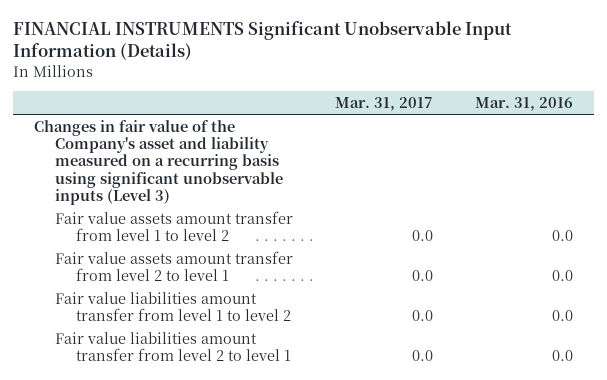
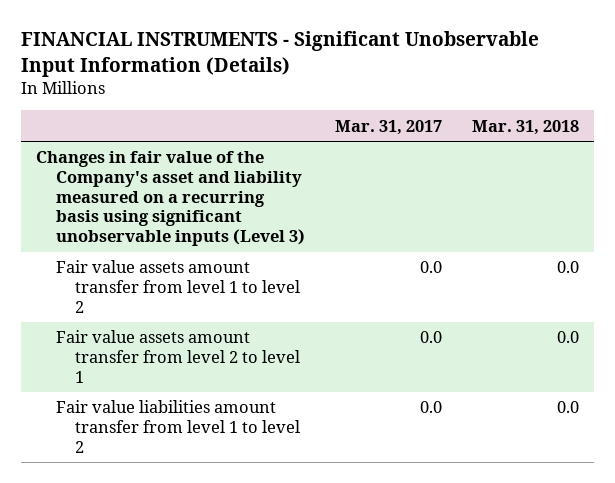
- FINANCIAL INSTRUMENTS Significant Unobservable Input Information (Details)
+ FINANCIAL INSTRUMENTS - Significant Unobservable Input Information (Details)
- | Mar. 31, 2017 | Mar. 31, 2016
+ | Mar. 31, 2017 | Mar. 31, 2018
- Fair value liabilities amount transfer from level 2 to level 1 | 0.0 | 0.0

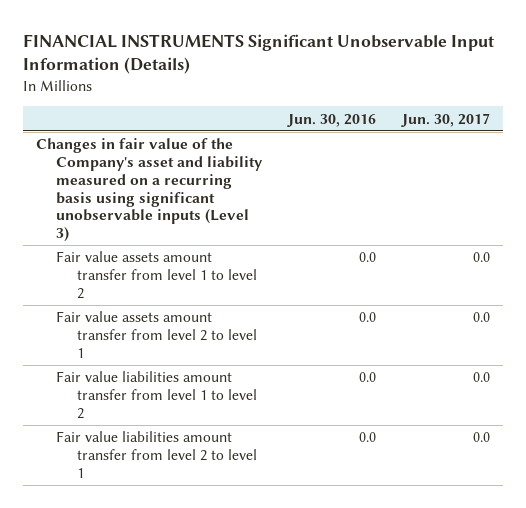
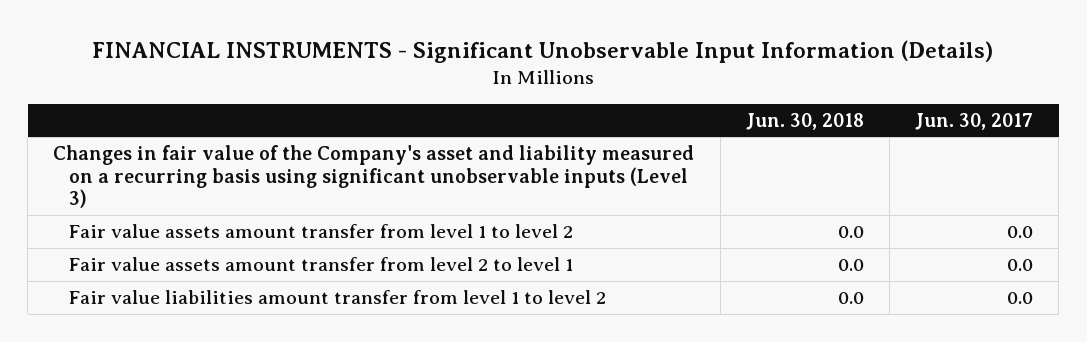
- FINANCIAL INSTRUMENTS Significant Unobservable Input Information (Details)
+ FINANCIAL INSTRUMENTS - Significant Unobservable Input Information (Details)
- | Jun. 30, 2016 | Jun. 30, 2017
+ | Jun. 30, 2018 | Jun. 30, 2017
- Fair value liabilities amount transfer from level 2 to level 1 | 0.0 | 0.0

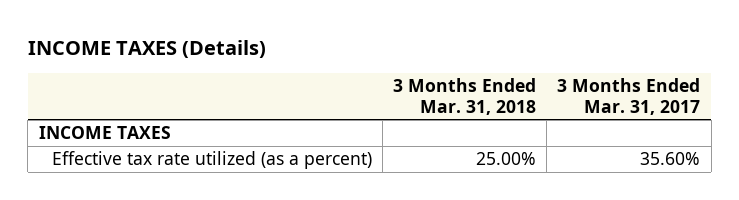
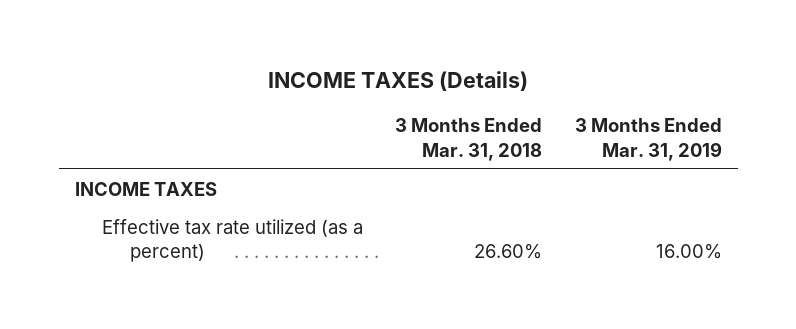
- | 3 Months Ended Mar. 31, 2018 | 3 Months Ended Mar. 31, 2017
+ | 3 Months Ended Mar. 31, 2018 | 3 Months Ended Mar. 31, 2019
- Effective tax rate utilized (as a percent) | 25.00% | 35.60%
+ Effective tax rate utilized (as a percent) | 26.60% | 16.00%

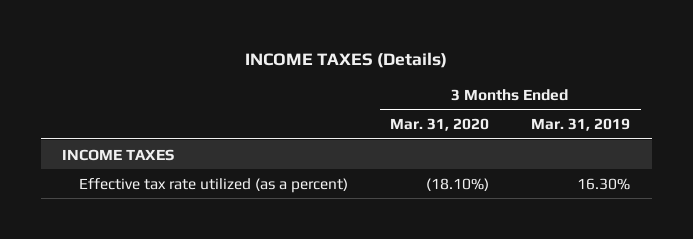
- | 3 Months Ended Mar. 31, 2018 | 3 Months Ended Mar. 31, 2019
+ | 3 Months Ended Mar. 31, 2020 | 3 Months Ended Mar. 31, 2019
- Effective tax rate utilized (as a percent) | 26.60% | 16.00%
+ Effective tax rate utilized (as a percent) | (18.10%) | 16.30%

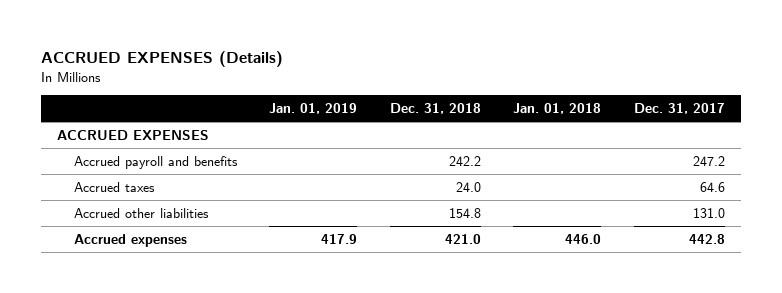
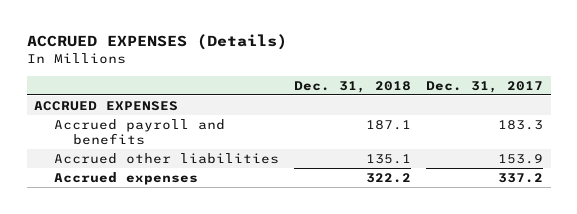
- | Jan. 01, 2019 | Dec. 31, 2018 | Jan. 01, 2018 | Dec. 31, 2017
+ | Dec. 31, 2018 | Dec. 31, 2017
- Accrued payroll and benefits | | 242.2 | | 247.2
- Accrued taxes | | 24.0 | | 64.6
- Accrued other liabilities | | 154.8 | | 131.0
- Accrued expenses | 417.9 | 421.0 | 446.0 | 442.8
+ Accrued payroll and benefits | 187.1 | 183.3
+ Accrued other liabilities | 135.1 | 153.9
+ Accrued expenses | 322.2 | 337.2

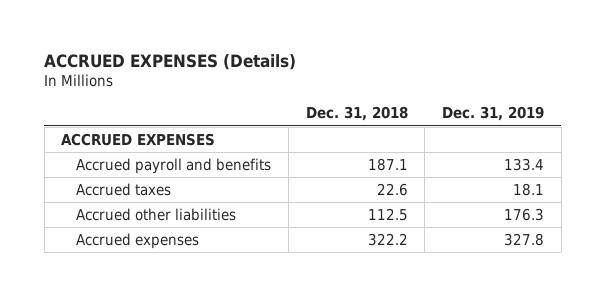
- | Dec. 31, 2018 | Dec. 31, 2017
+ | Dec. 31, 2018 | Dec. 31, 2019
- Accrued other liabilities | 135.1 | 153.9
+ Accrued taxes | 22.6 | 18.1
+ Accrued other liabilities | 112.5 | 176.3

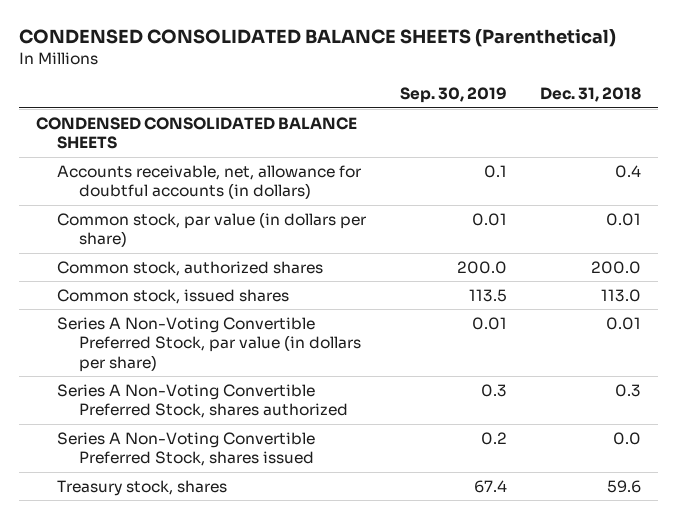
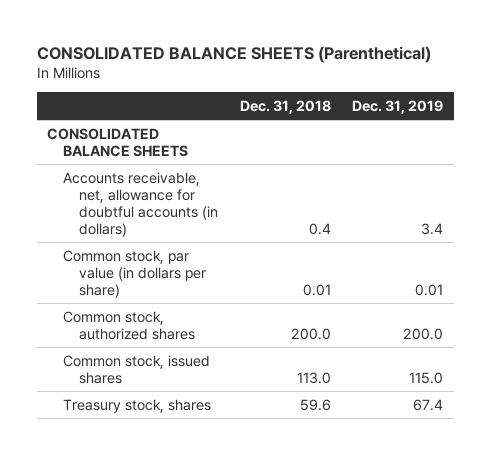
- CONDENSED CONSOLIDATED BALANCE SHEETS (Parenthetical)
+ CONSOLIDATED BALANCE SHEETS (Parenthetical)
- | Sep. 30, 2019 | Dec. 31, 2018
+ | Dec. 31, 2018 | Dec. 31, 2019
- CONDENSED CONSOLIDATED BALANCE SHEETS
+ CONSOLIDATED BALANCE SHEETS
- Series A Non-Voting Convertible Preferred Stock, par value (in dollars per share) | 0.01 | 0.01
- Series A Non-Voting Convertible Preferred Stock, shares authorized | 0.3 | 0.3
- Series A Non-Voting Convertible Preferred Stock, shares issued | 0.2 | 0.0

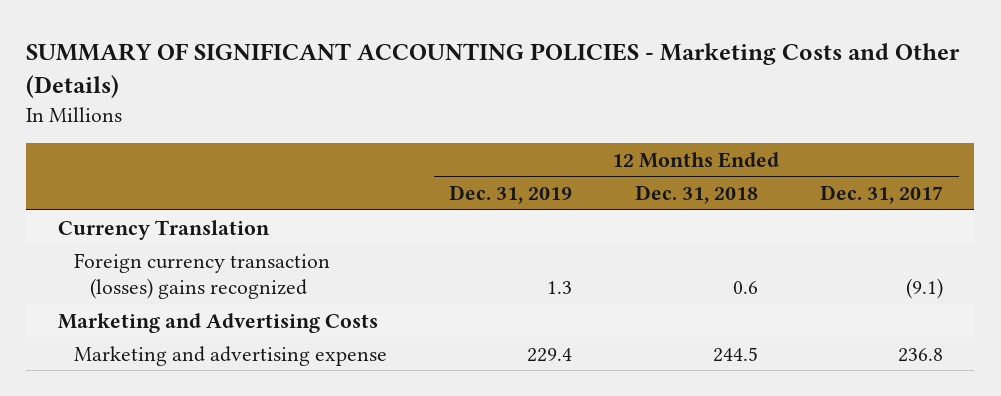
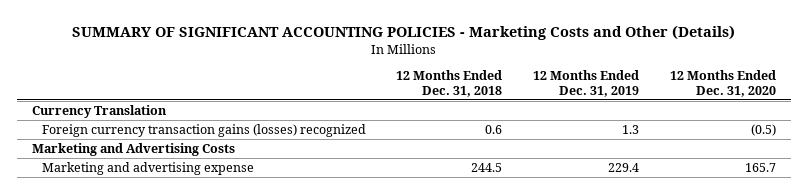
- | 12 Months Ended Dec. 31, 2019 | 12 Months Ended Dec. 31, 2018 | 12 Months Ended Dec. 31, 2017
+ | 12 Months Ended Dec. 31, 2018 | 12 Months Ended Dec. 31, 2019 | 12 Months Ended Dec. 31, 2020
- Foreign currency transaction (losses) gains recognized | 1.3 | 0.6 | (9.1)
+ Foreign currency transaction gains (losses) recognized | 0.6 | 1.3 | (0.5)

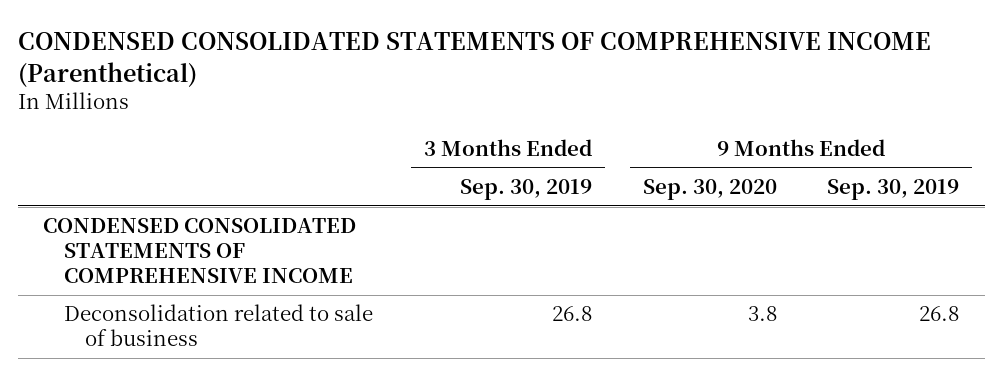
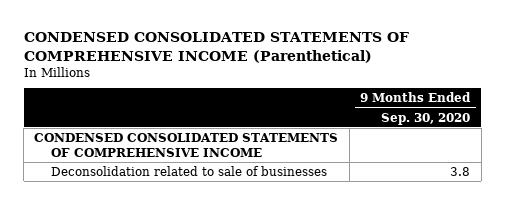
- | 3 Months Ended Sep. 30, 2019 | 9 Months Ended Sep. 30, 2020 | 9 Months Ended Sep. 30, 2019
+ | 9 Months Ended Sep. 30, 2020
- Deconsolidation related to sale of business | 26.8 | 3.8 | 26.8
+ Deconsolidation related to sale of businesses | 3.8

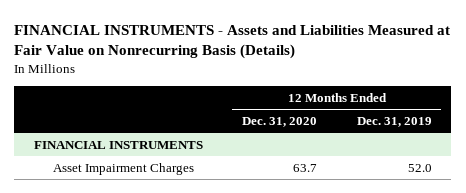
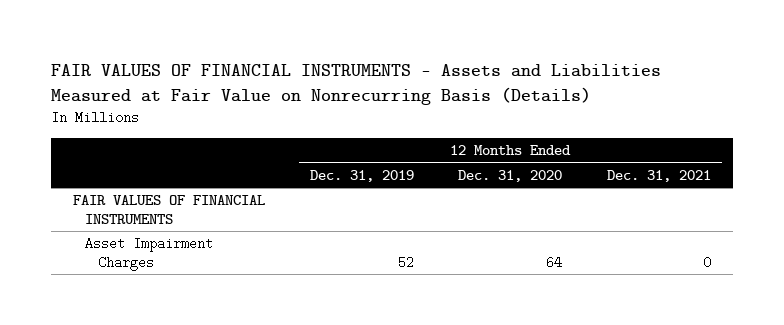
- FINANCIAL INSTRUMENTS - Assets and Liabilities Measured at Fair Value on Nonrecurring Basis (Details)
+ FAIR VALUES OF FINANCIAL INSTRUMENTS - Assets and Liabilities Measured at Fair Value on Nonrecurring Basis (Details)
- | 12 Months Ended Dec. 31, 2020 | 12 Months Ended Dec. 31, 2019
+ | 12 Months Ended Dec. 31, 2019 | 12 Months Ended Dec. 31, 2020 | 12 Months Ended Dec. 31, 2021
- FINANCIAL INSTRUMENTS
- Asset Impairment Charges | 63.7 | 52.0
+ FAIR VALUES OF FINANCIAL INSTRUMENTS
+ Asset Impairment Charges | 52 | 64 | 0

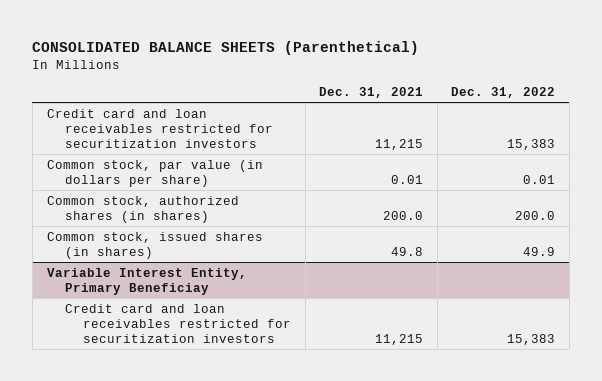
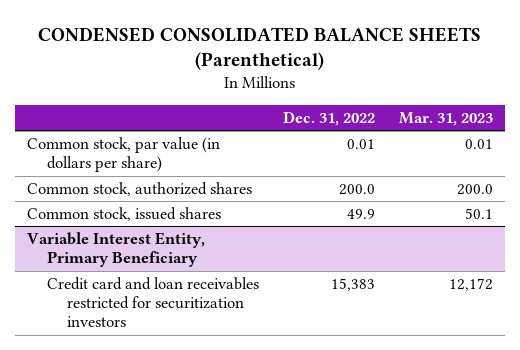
- CONSOLIDATED BALANCE SHEETS (Parenthetical)
+ CONDENSED CONSOLIDATED BALANCE SHEETS (Parenthetical)
- | Dec. 31, 2021 | Dec. 31, 2022
+ | Dec. 31, 2022 | Mar. 31, 2023
- Credit card and loan receivables restricted for securitization investors | 11,215 | 15,383
- Common stock, authorized shares (in shares) | 200.0 | 200.0
- Common stock, issued shares (in shares) | 49.8 | 49.9
- Variable Interest Entity, Primary Beneficiay
+ Common stock, authorized shares | 200.0 | 200.0
+ Common stock, issued shares | 49.9 | 50.1
+ Variable Interest Entity, Primary Beneficiary

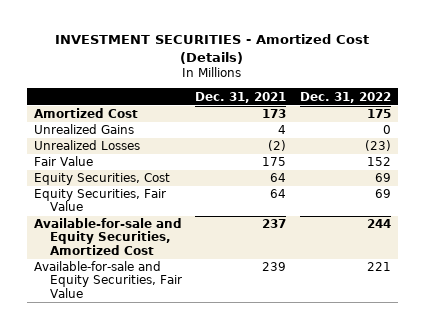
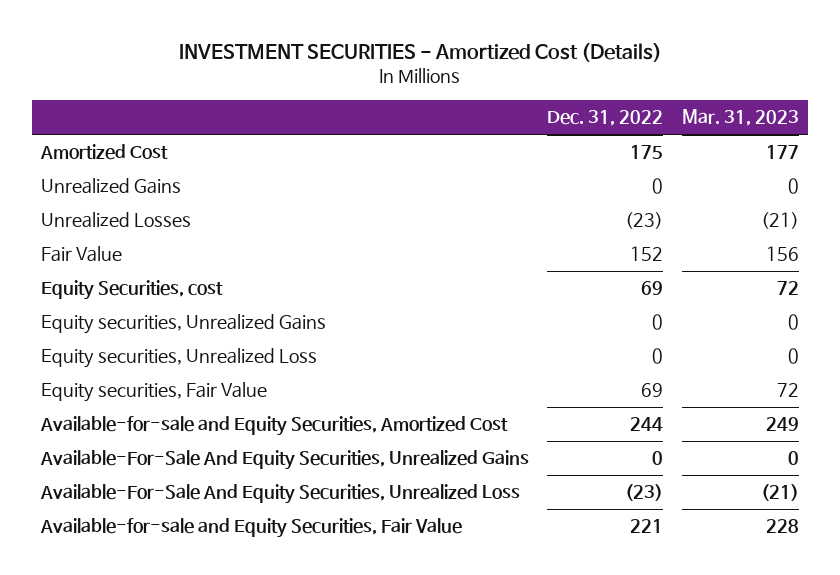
- | Dec. 31, 2021 | Dec. 31, 2022
+ | Dec. 31, 2022 | Mar. 31, 2023
- Equity Securities, Cost | 64 | 69
- Equity Securities, Fair Value | 64 | 69
+ Equity Securities, cost | 69 | 72
+ Equity securities, Unrealized Gains | 0 | 0
+ Equity securities, Unrealized Loss | 0 | 0
+ Equity securities, Fair Value | 69 | 72
+ Available-For-Sale And Equity Securities, Unrealized Gains | 0 | 0
+ Available-For-Sale And Equity Securities, Unrealized Loss | (23) | (21)

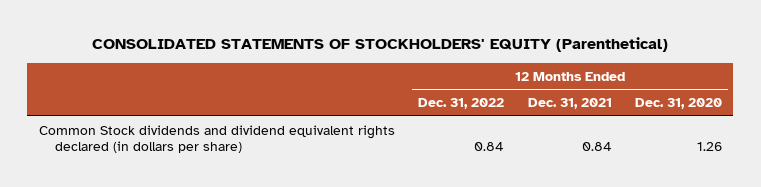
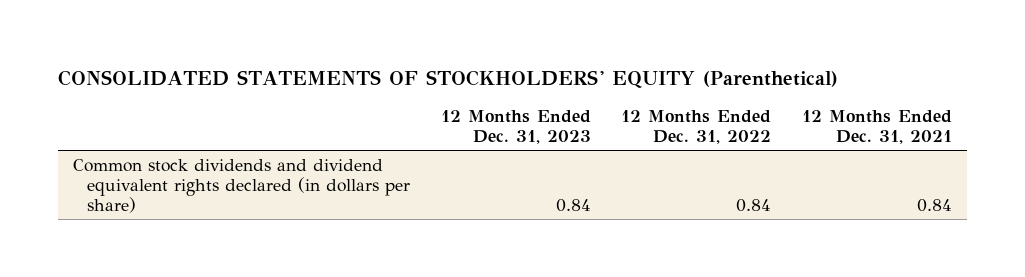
- | 12 Months Ended Dec. 31, 2022 | 12 Months Ended Dec. 31, 2021 | 12 Months Ended Dec. 31, 2020
+ | 12 Months Ended Dec. 31, 2023 | 12 Months Ended Dec. 31, 2022 | 12 Months Ended Dec. 31, 2021
- Common Stock dividends and dividend equivalent rights declared (in dollars per share) | 0.84 | 0.84 | 1.26
+ Common stock dividends and dividend equivalent rights declared (in dollars per share) | 0.84 | 0.84 | 0.84

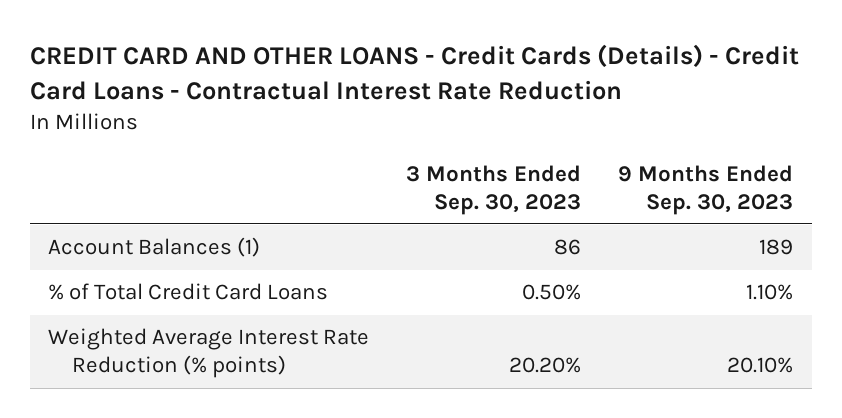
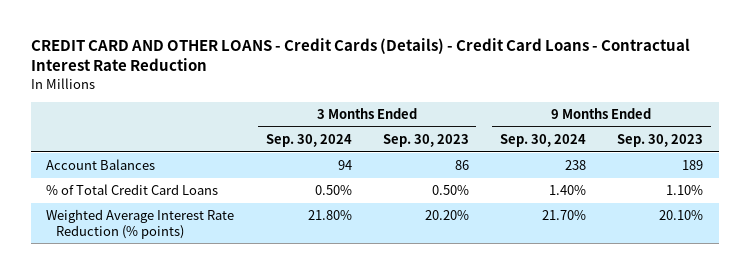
- | 3 Months Ended Sep. 30, 2023 | 9 Months Ended Sep. 30, 2023
+ | 3 Months Ended Sep. 30, 2024 | 3 Months Ended Sep. 30, 2023 | 9 Months Ended Sep. 30, 2024 | 9 Months Ended Sep. 30, 2023
- Account Balances (1) | 86 | 189
+ Account Balances | 94 | 86 | 238 | 189

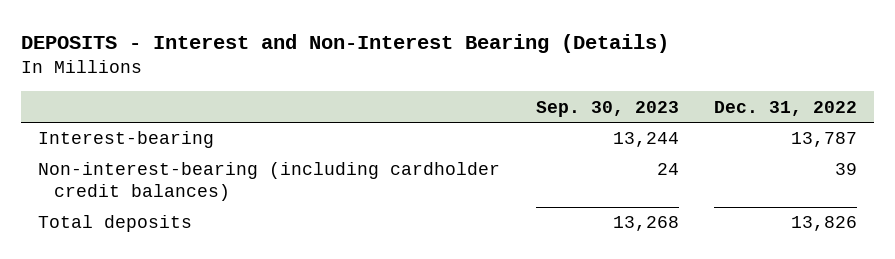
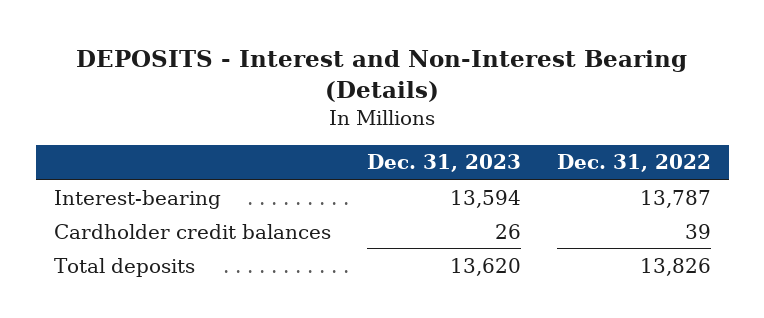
- | Sep. 30, 2023 | Dec. 31, 2022
+ | Dec. 31, 2023 | Dec. 31, 2022
- Non-interest-bearing (including cardholder credit balances) | 24 | 39
+ Cardholder credit balances | 26 | 39

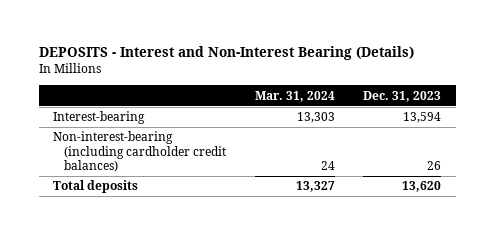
- | Dec. 31, 2023 | Dec. 31, 2022
+ | Mar. 31, 2024 | Dec. 31, 2023
- Cardholder credit balances | 26 | 39
+ Non-interest-bearing (including cardholder credit balances) | 24 | 26

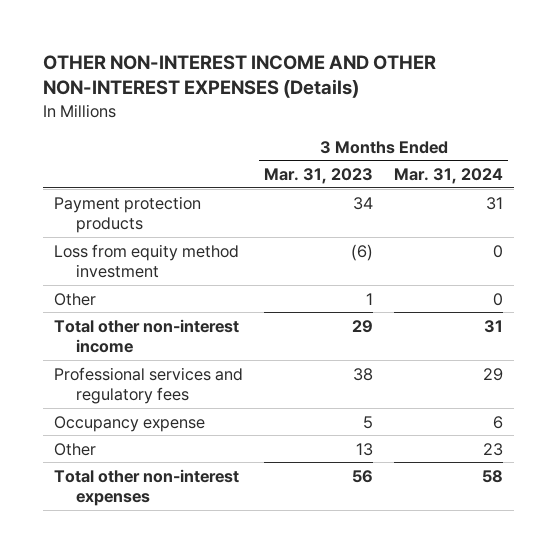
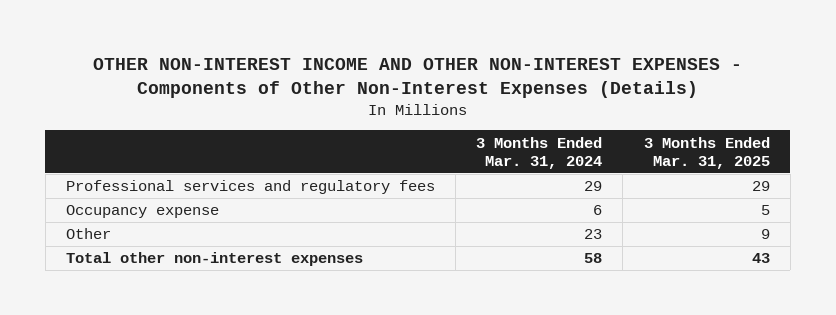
- OTHER NON-INTEREST INCOME AND OTHER NON-INTEREST EXPENSES (Details)
+ OTHER NON-INTEREST INCOME AND OTHER NON-INTEREST EXPENSES - Components of Other Non-Interest Expenses (Details)
- | 3 Months Ended Mar. 31, 2023 | 3 Months Ended Mar. 31, 2024
+ | 3 Months Ended Mar. 31, 2024 | 3 Months Ended Mar. 31, 2025
- Payment protection products | 34 | 31
- Loss from equity method investment | (6) | 0
- Other | 1 | 0
- Total other non-interest income | 29 | 31

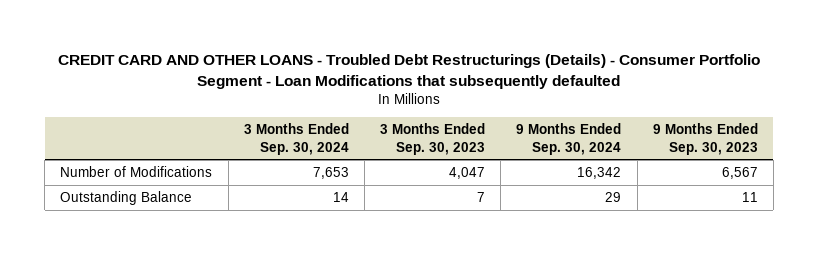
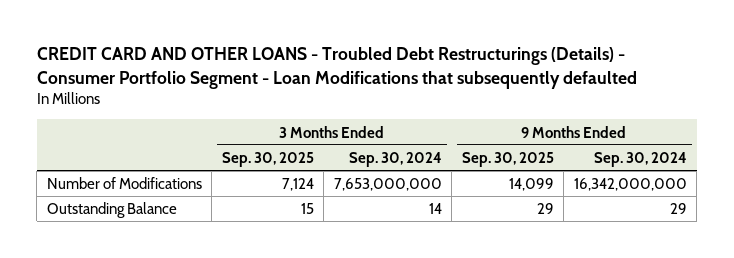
- | 3 Months Ended Sep. 30, 2024 | 3 Months Ended Sep. 30, 2023 | 9 Months Ended Sep. 30, 2024 | 9 Months Ended Sep. 30, 2023
+ | 3 Months Ended Sep. 30, 2025 | 3 Months Ended Sep. 30, 2024 | 9 Months Ended Sep. 30, 2025 | 9 Months Ended Sep. 30, 2024
- Number of Modifications | 7,653 | 4,047 | 16,342 | 6,567
+ Number of Modifications | 7,124 | 7,653,000,000 | 14,099 | 16,342,000,000

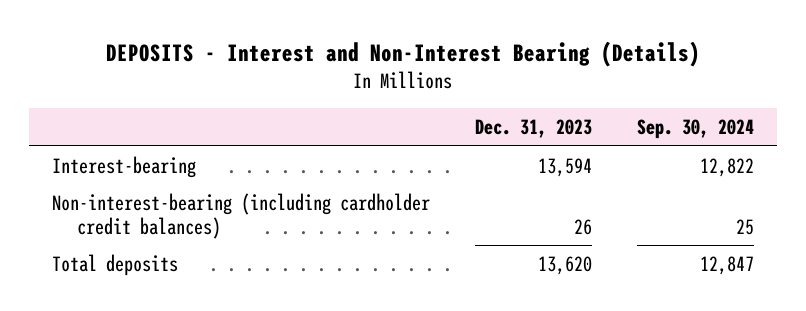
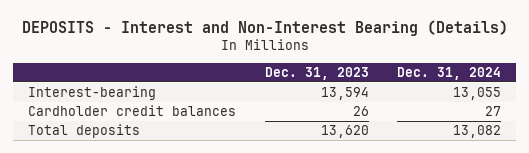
- | Dec. 31, 2023 | Sep. 30, 2024
+ | Dec. 31, 2023 | Dec. 31, 2024
- Non-interest-bearing (including cardholder credit balances) | 26 | 25
+ Cardholder credit balances | 26 | 27

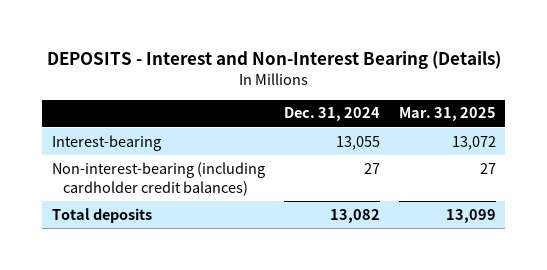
- | Dec. 31, 2023 | Dec. 31, 2024
+ | Dec. 31, 2024 | Mar. 31, 2025
- Cardholder credit balances | 26 | 27
+ Non-interest-bearing (including cardholder credit balances) | 27 | 27

